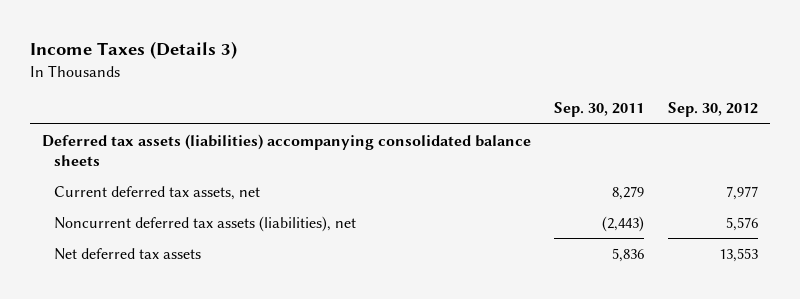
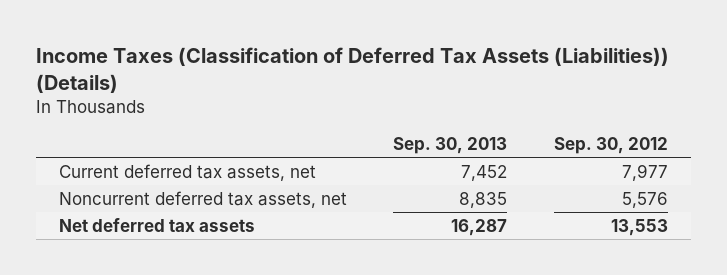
- Income Taxes (Details 3)
+ Income Taxes (Classification of Deferred Tax Assets (Liabilities)) (Details)
- | Sep. 30, 2011 | Sep. 30, 2012
+ | Sep. 30, 2013 | Sep. 30, 2012
- Deferred tax assets (liabilities) accompanying consolidated balance sheets
- Noncurrent deferred tax assets (liabilities), net | (2,443) | 5,576
+ Noncurrent deferred tax assets, net | 8,835 | 5,576

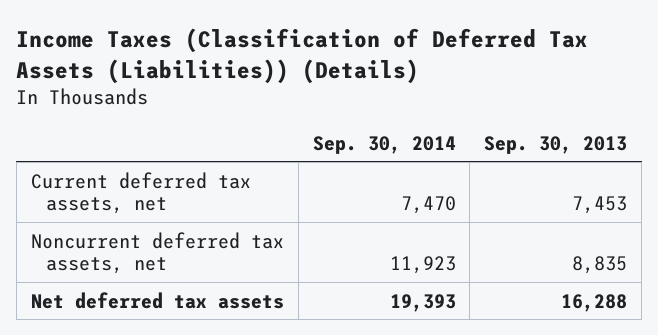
- | Sep. 30, 2013 | Sep. 30, 2012
+ | Sep. 30, 2014 | Sep. 30, 2013
- Current deferred tax assets, net | 7,452 | 7,977
+ Current deferred tax assets, net | 7,470 | 7,453
- Net deferred tax assets | 16,287 | 13,553
+ Net deferred tax assets | 19,393 | 16,288

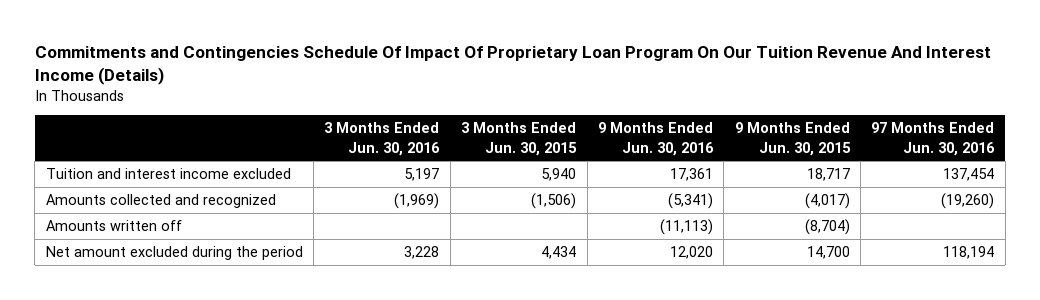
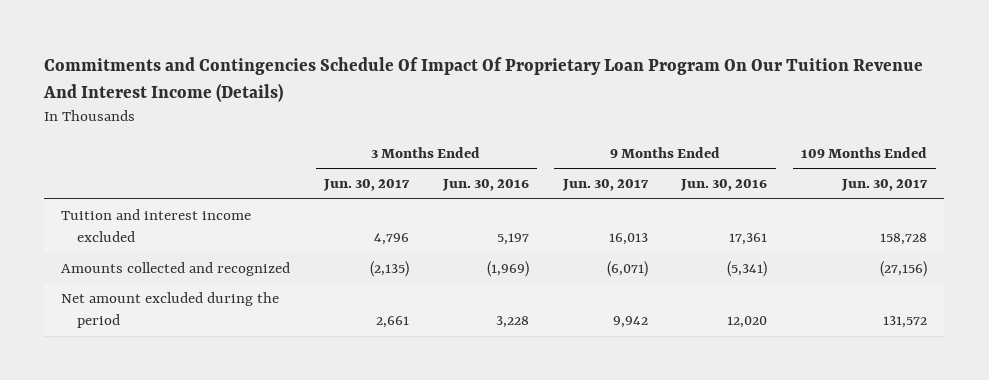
- | 3 Months Ended Jun. 30, 2016 | 3 Months Ended Jun. 30, 2015 | 9 Months Ended Jun. 30, 2016 | 9 Months Ended Jun. 30, 2015 | 97 Months Ended Jun. 30, 2016
+ | 3 Months Ended Jun. 30, 2017 | 3 Months Ended Jun. 30, 2016 | 9 Months Ended Jun. 30, 2017 | 9 Months Ended Jun. 30, 2016 | 109 Months Ended Jun. 30, 2017
- Amounts written off | | | (11,113) | (8,704) |

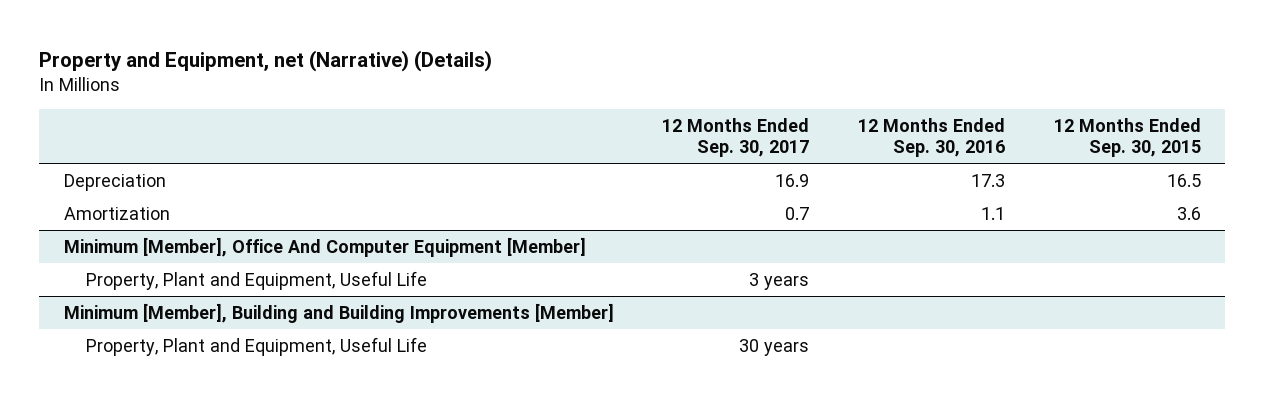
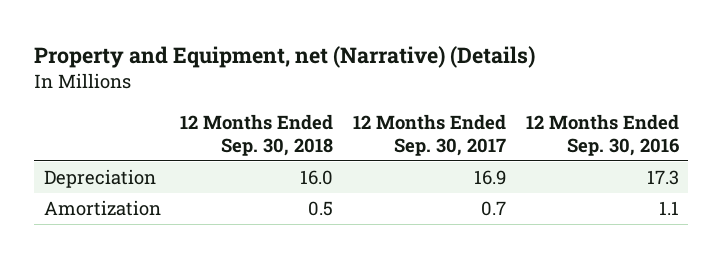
- | 12 Months Ended Sep. 30, 2017 | 12 Months Ended Sep. 30, 2016 | 12 Months Ended Sep. 30, 2015
+ | 12 Months Ended Sep. 30, 2018 | 12 Months Ended Sep. 30, 2017 | 12 Months Ended Sep. 30, 2016
- Minimum [Member], Office And Computer Equipment [Member]
- Property, Plant and Equipment, Useful Life | 3 years | |
- Minimum [Member], Building and Building Improvements [Member]
- Property, Plant and Equipment, Useful Life | 30 years | |

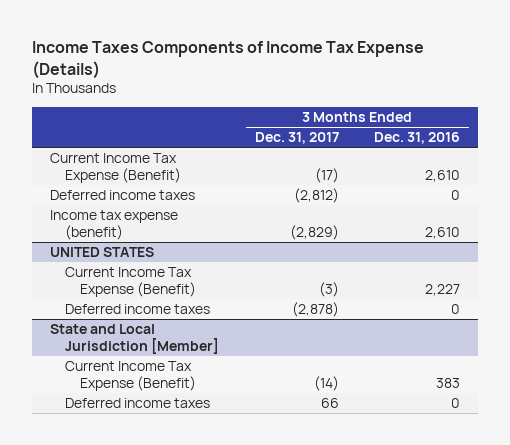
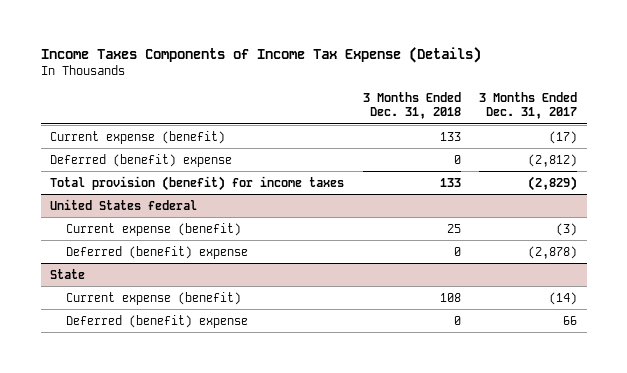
- | 3 Months Ended Dec. 31, 2017 | 3 Months Ended Dec. 31, 2016
+ | 3 Months Ended Dec. 31, 2018 | 3 Months Ended Dec. 31, 2017
- Current Income Tax Expense (Benefit) | (17) | 2,610
- Deferred income taxes | (2,812) | 0
- Income tax expense (benefit) | (2,829) | 2,610
- UNITED STATES
- Current Income Tax Expense (Benefit) | (3) | 2,227
- Deferred income taxes | (2,878) | 0
- State and Local Jurisdiction [Member]
- Current Income Tax Expense (Benefit) | (14) | 383
- Deferred income taxes | 66 | 0
+ Current expense (benefit) | 133 | (17)
+ Deferred (benefit) expense | 0 | (2,812)
+ Total provision (benefit) for income taxes | 133 | (2,829)
+ United States federal
+ Current expense (benefit) | 25 | (3)
+ Deferred (benefit) expense | 0 | (2,878)
+ State
+ Current expense (benefit) | 108 | (14)
+ Deferred (benefit) expense | 0 | 66

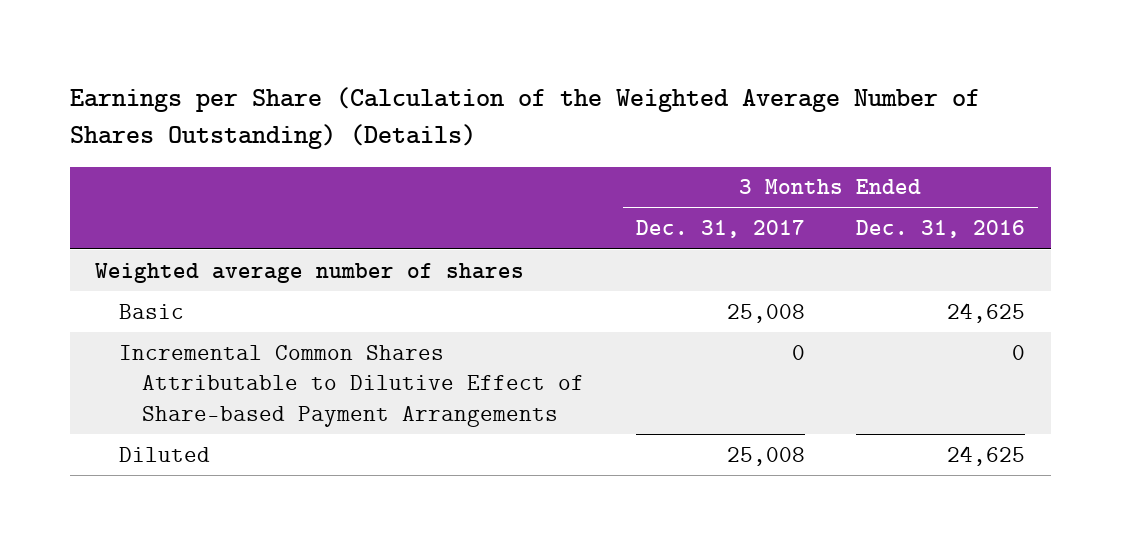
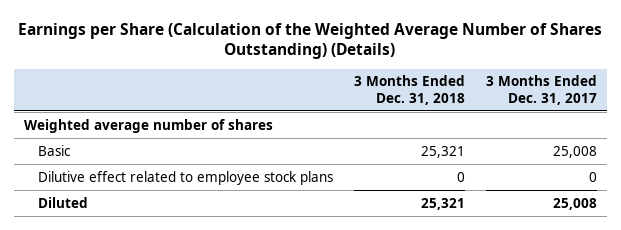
- | 3 Months Ended Dec. 31, 2017 | 3 Months Ended Dec. 31, 2016
+ | 3 Months Ended Dec. 31, 2018 | 3 Months Ended Dec. 31, 2017
- Incremental Common Shares Attributable to Dilutive Effect of Share-based Payment Arrangements | 0 | 0
+ Dilutive effect related to employee stock plans | 0 | 0

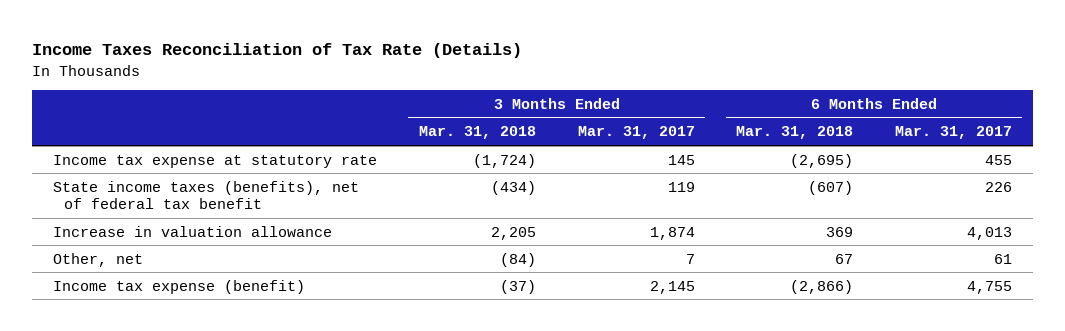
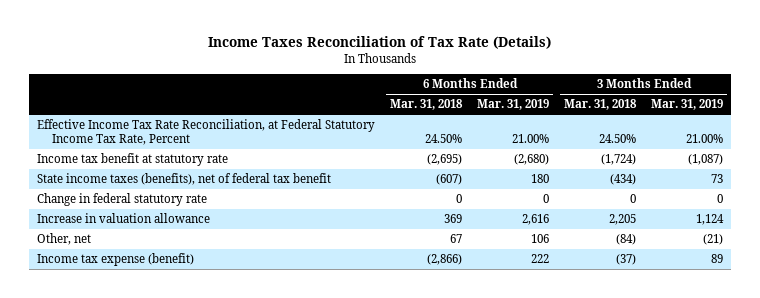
- | 3 Months Ended Mar. 31, 2018 | 3 Months Ended Mar. 31, 2017 | 6 Months Ended Mar. 31, 2018 | 6 Months Ended Mar. 31, 2017
+ | 6 Months Ended Mar. 31, 2018 | 6 Months Ended Mar. 31, 2019 | 3 Months Ended Mar. 31, 2018 | 3 Months Ended Mar. 31, 2019
- Income tax expense at statutory rate | (1,724) | 145 | (2,695) | 455
+ Effective Income Tax Rate Reconciliation, at Federal Statutory Income Tax Rate, Percent | 24.50% | 21.00% | 24.50% | 21.00%
+ Income tax benefit at statutory rate | (2,695) | (2,680) | (1,724) | (1,087)
+ Change in federal statutory rate | 0 | 0 | 0 | 0

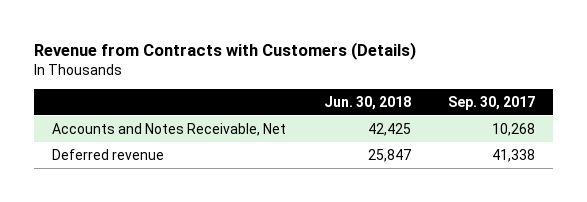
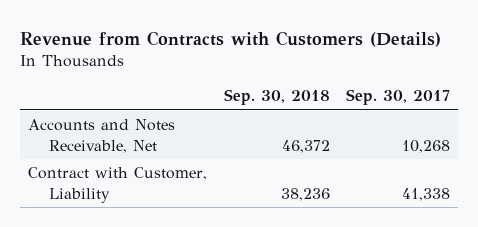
- | Jun. 30, 2018 | Sep. 30, 2017
+ | Sep. 30, 2018 | Sep. 30, 2017
- Deferred revenue | 25,847 | 41,338
+ Contract with Customer, Liability | 38,236 | 41,338

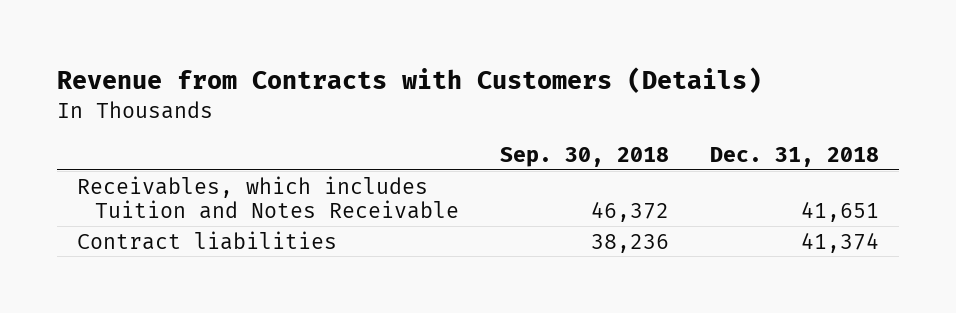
- | Sep. 30, 2018 | Sep. 30, 2017
+ | Sep. 30, 2018 | Dec. 31, 2018
- Accounts and Notes Receivable, Net | 46,372 | 10,268
- Contract with Customer, Liability | 38,236 | 41,338
+ Receivables, which includes Tuition and Notes Receivable | 46,372 | 41,651
+ Contract liabilities | 38,236 | 41,374

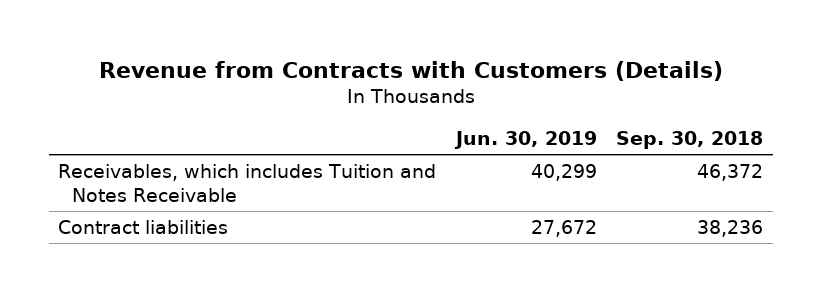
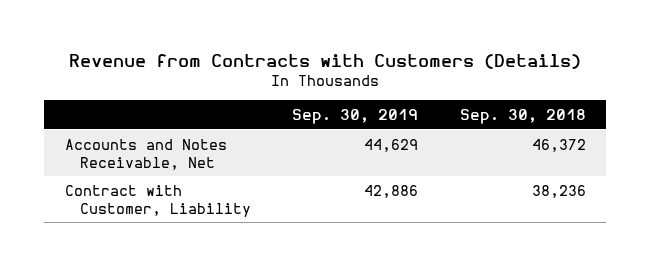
- | Jun. 30, 2019 | Sep. 30, 2018
+ | Sep. 30, 2019 | Sep. 30, 2018
- Receivables, which includes Tuition and Notes Receivable | 40,299 | 46,372
- Contract liabilities | 27,672 | 38,236
+ Accounts and Notes Receivable, Net | 44,629 | 46,372
+ Contract with Customer, Liability | 42,886 | 38,236

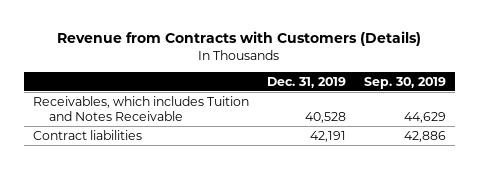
- | Sep. 30, 2019 | Sep. 30, 2018
+ | Dec. 31, 2019 | Sep. 30, 2019
- Accounts and Notes Receivable, Net | 44,629 | 46,372
- Contract with Customer, Liability | 42,886 | 38,236
+ Receivables, which includes Tuition and Notes Receivable | 40,528 | 44,629
+ Contract liabilities | 42,191 | 42,886

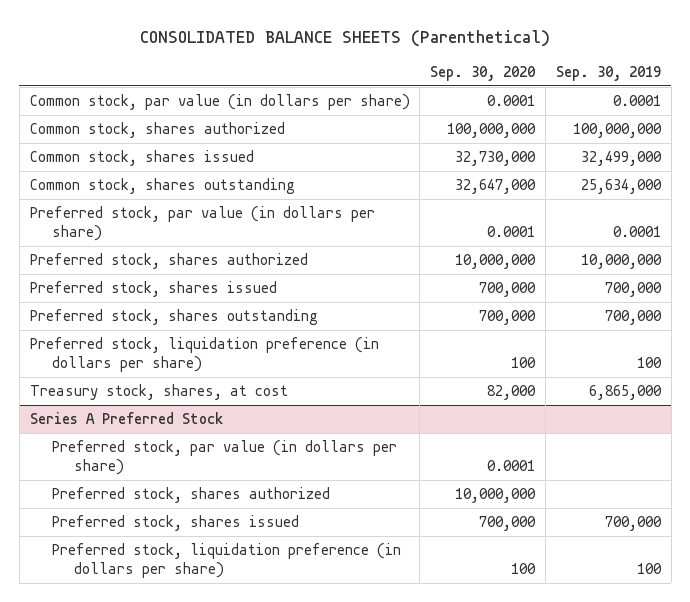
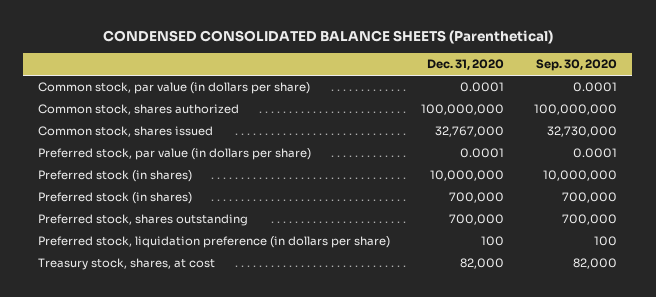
- CONSOLIDATED BALANCE SHEETS (Parenthetical)
+ CONDENSED CONSOLIDATED BALANCE SHEETS (Parenthetical)
- | Sep. 30, 2020 | Sep. 30, 2019
+ | Dec. 31, 2020 | Sep. 30, 2020
- Common stock, shares outstanding | 32,647,000 | 25,634,000
- Preferred stock, shares authorized | 10,000,000 | 10,000,000
- Preferred stock, shares issued | 700,000 | 700,000
+ Preferred stock (in shares) | 10,000,000 | 10,000,000
+ Preferred stock (in shares) | 700,000 | 700,000
- Series A Preferred Stock
- Preferred stock, par value (in dollars per share) | 0.0001 |
- Preferred stock, shares authorized | 10,000,000 |
- Preferred stock, shares issued | 700,000 | 700,000
- Preferred stock, liquidation preference (in dollars per share) | 100 | 100

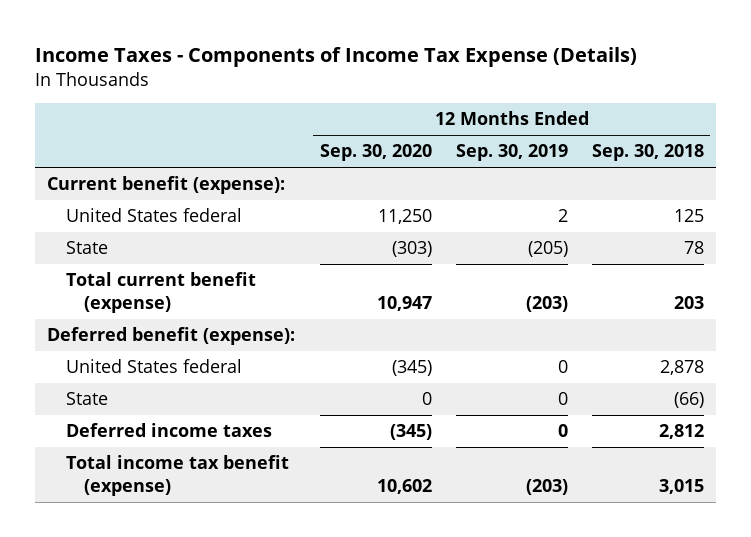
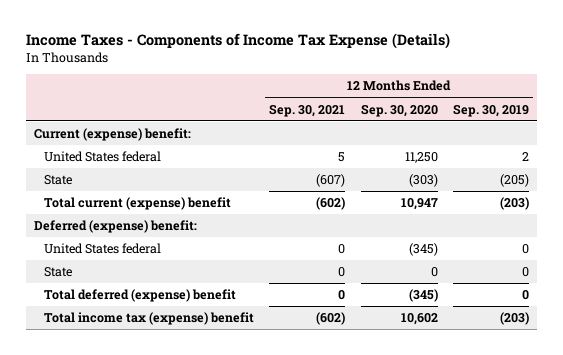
- | 12 Months Ended Sep. 30, 2020 | 12 Months Ended Sep. 30, 2019 | 12 Months Ended Sep. 30, 2018
+ | 12 Months Ended Sep. 30, 2021 | 12 Months Ended Sep. 30, 2020 | 12 Months Ended Sep. 30, 2019
- Current benefit (expense):
+ Current (expense) benefit:
- Total current benefit (expense) | 10,947 | (203) | 203
- Deferred benefit (expense):
+ Total current (expense) benefit | (602) | 10,947 | (203)
+ Deferred (expense) benefit:
- Deferred income taxes | (345) | 0 | 2,812
- Total income tax benefit (expense) | 10,602 | (203) | 3,015
+ Total deferred (expense) benefit | 0 | (345) | 0
+ Total income tax (expense) benefit | (602) | 10,602 | (203)

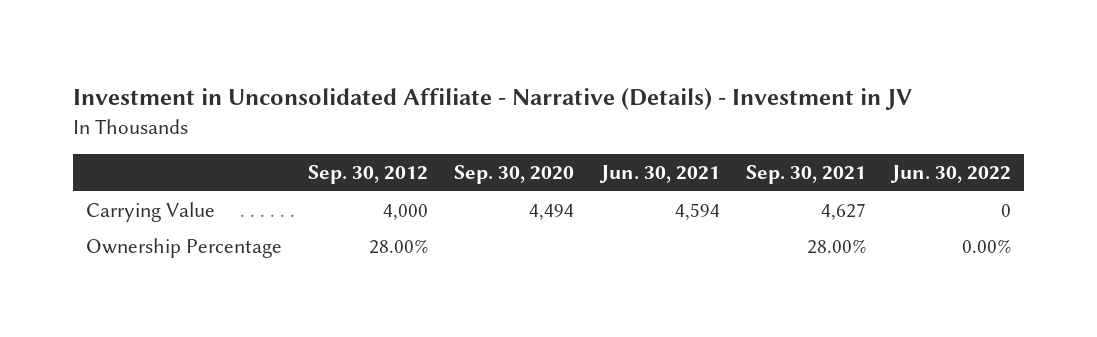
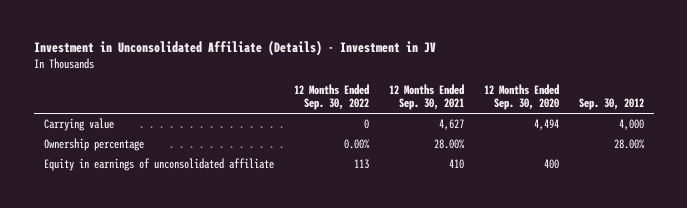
- Investment in Unconsolidated Affiliate - Narrative (Details) - Investment in JV
+ Investment in Unconsolidated Affiliate (Details) - Investment in JV
- | Sep. 30, 2012 | Sep. 30, 2020 | Jun. 30, 2021 | Sep. 30, 2021 | Jun. 30, 2022
+ | 12 Months Ended Sep. 30, 2022 | 12 Months Ended Sep. 30, 2021 | 12 Months Ended Sep. 30, 2020 | Sep. 30, 2012
- Carrying Value | 4,000 | 4,494 | 4,594 | 4,627 | 0
- Ownership Percentage | 28.00% | | | 28.00% | 0.00%
+ Carrying value | 0 | 4,627 | 4,494 | 4,000
+ Ownership percentage | 0.00% | 28.00% | | 28.00%
+ Equity in earnings of unconsolidated affiliate | 113 | 410 | 400 |

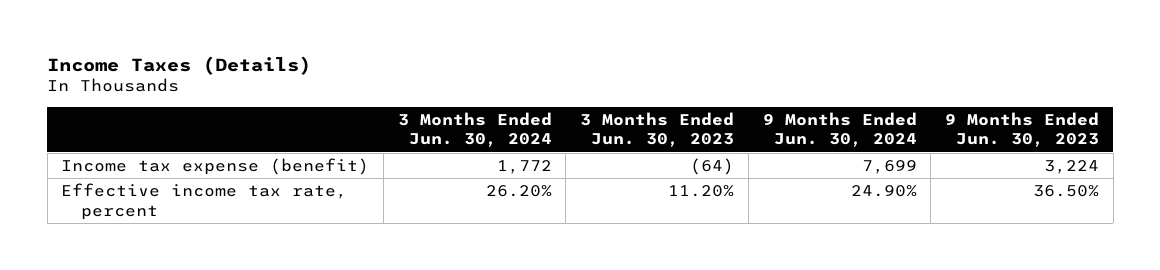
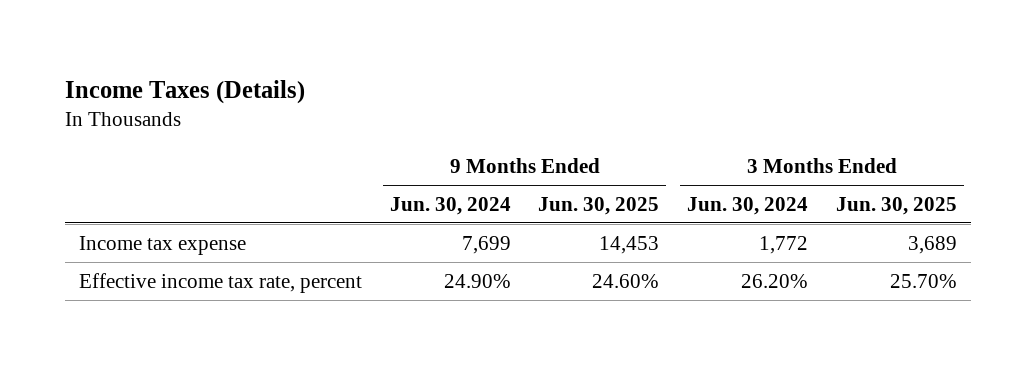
- | 3 Months Ended Jun. 30, 2024 | 3 Months Ended Jun. 30, 2023 | 9 Months Ended Jun. 30, 2024 | 9 Months Ended Jun. 30, 2023
+ | 9 Months Ended Jun. 30, 2024 | 9 Months Ended Jun. 30, 2025 | 3 Months Ended Jun. 30, 2024 | 3 Months Ended Jun. 30, 2025
- Income tax expense (benefit) | 1,772 | (64) | 7,699 | 3,224
+ Income tax expense | 7,699 | 14,453 | 1,772 | 3,689

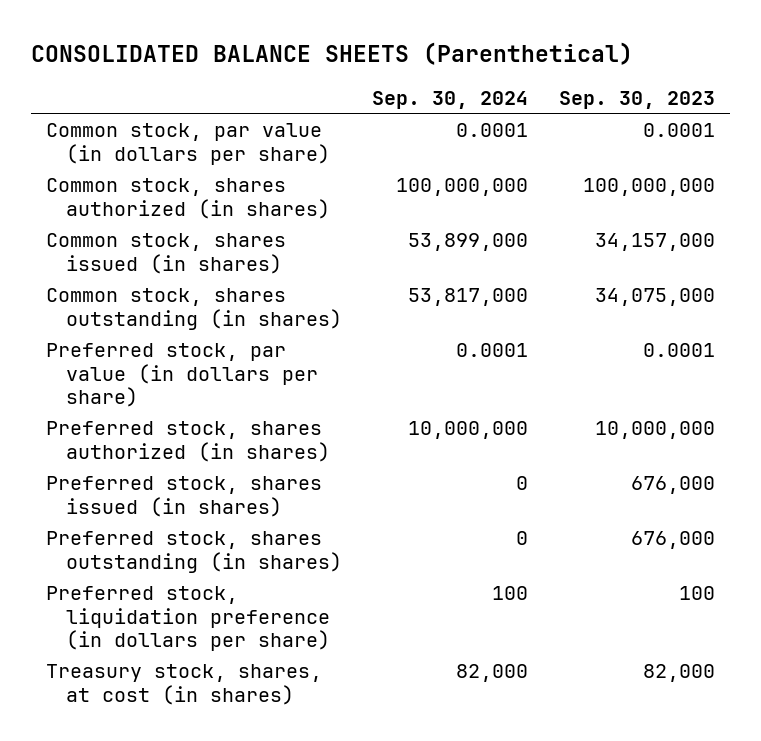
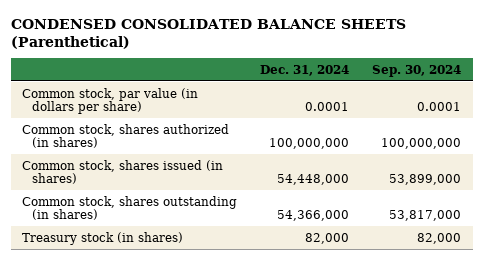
- CONSOLIDATED BALANCE SHEETS (Parenthetical)
+ CONDENSED CONSOLIDATED BALANCE SHEETS (Parenthetical)
- | Sep. 30, 2024 | Sep. 30, 2023
+ | Dec. 31, 2024 | Sep. 30, 2024
- Preferred stock, par value (in dollars per share) | 0.0001 | 0.0001
- Preferred stock, shares authorized (in shares) | 10,000,000 | 10,000,000
- Preferred stock, shares issued (in shares) | 0 | 676,000
- Preferred stock, shares outstanding (in shares) | 0 | 676,000
- Preferred stock, liquidation preference (in dollars per share) | 100 | 100
- Treasury stock, shares, at cost (in shares) | 82,000 | 82,000
+ Treasury stock (in shares) | 82,000 | 82,000

